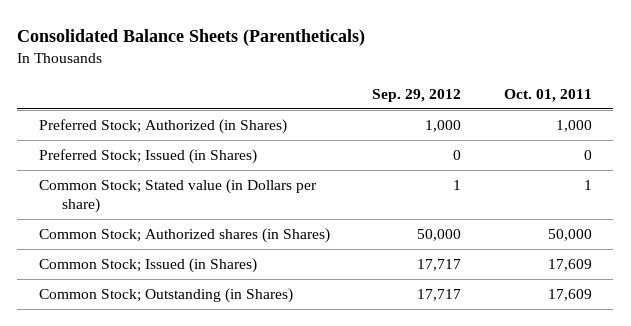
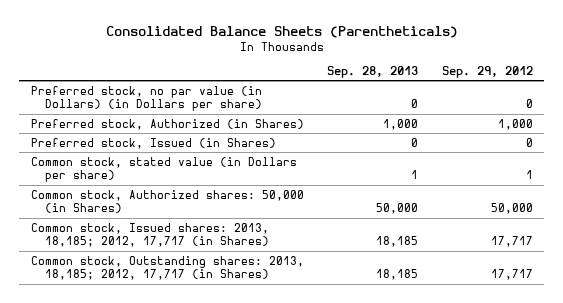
- | Sep. 29, 2012 | Oct. 01, 2011
+ | Sep. 28, 2013 | Sep. 29, 2012
- Preferred Stock; Authorized (in Shares) | 1,000 | 1,000
- Preferred Stock; Issued (in Shares) | 0 | 0
- Common Stock; Stated value (in Dollars per share) | 1 | 1
- Common Stock; Authorized shares (in Shares) | 50,000 | 50,000
- Common Stock; Issued (in Shares) | 17,717 | 17,609
- Common Stock; Outstanding (in Shares) | 17,717 | 17,609
+ Preferred stock, no par value (in Dollars) (in Dollars per share) | 0 | 0
+ Preferred stock, Authorized (in Shares) | 1,000 | 1,000
+ Preferred stock, Issued (in Shares) | 0 | 0
+ Common stock, stated value (in Dollars per share) | 1 | 1
+ Common stock, Authorized shares: 50,000 (in Shares) | 50,000 | 50,000
+ Common stock, Issued shares: 2013, 18,185; 2012, 17,717 (in Shares) | 18,185 | 17,717
+ Common stock, Outstanding shares: 2013, 18,185; 2012, 17,717 (in Shares) | 18,185 | 17,717

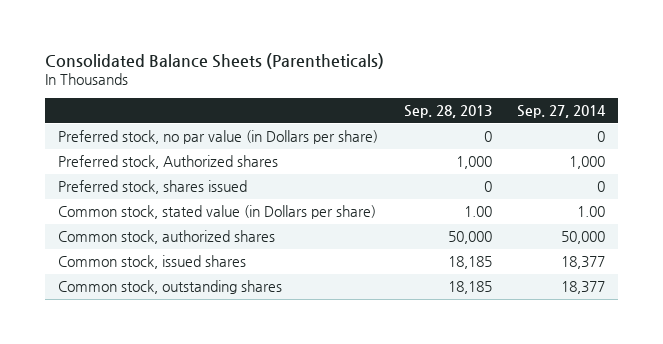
- | Sep. 28, 2013 | Sep. 29, 2012
+ | Sep. 28, 2013 | Sep. 27, 2014
- Preferred stock, no par value (in Dollars) (in Dollars per share) | 0 | 0
- Preferred stock, Authorized (in Shares) | 1,000 | 1,000
- Preferred stock, Issued (in Shares) | 0 | 0
- Common stock, stated value (in Dollars per share) | 1 | 1
- Common stock, Authorized shares: 50,000 (in Shares) | 50,000 | 50,000
- Common stock, Issued shares: 2013, 18,185; 2012, 17,717 (in Shares) | 18,185 | 17,717
- Common stock, Outstanding shares: 2013, 18,185; 2012, 17,717 (in Shares) | 18,185 | 17,717
+ Preferred stock, no par value (in Dollars per share) | 0 | 0
+ Preferred stock, Authorized shares | 1,000 | 1,000
+ Preferred stock, shares issued | 0 | 0
+ Common stock, stated value (in Dollars per share) | 1.00 | 1.00
+ Common stock, authorized shares | 50,000 | 50,000
+ Common stock, issued shares | 18,185 | 18,377
+ Common stock, outstanding shares | 18,185 | 18,377

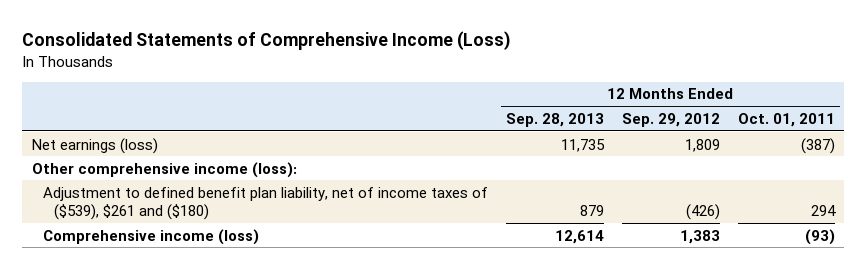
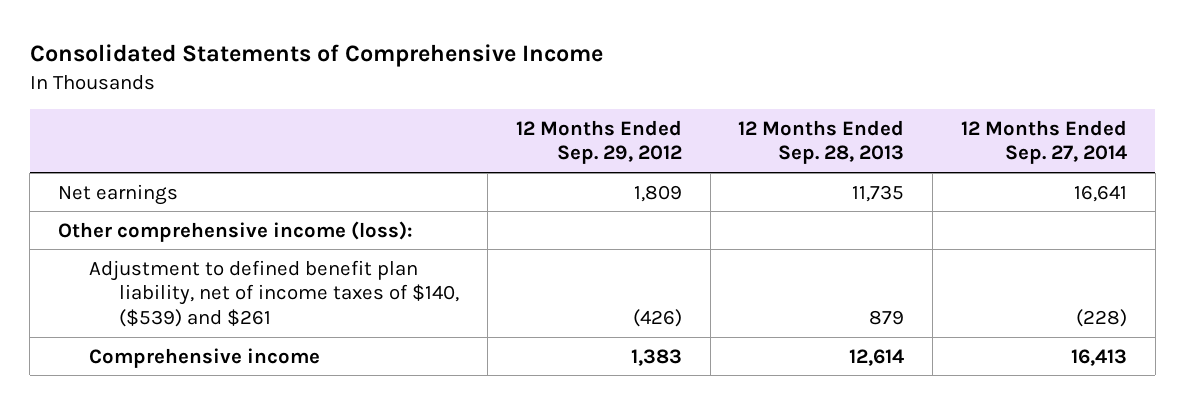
- Consolidated Statements of Comprehensive Income (Loss)
+ Consolidated Statements of Comprehensive Income
- | 12 Months Ended Sep. 28, 2013 | 12 Months Ended Sep. 29, 2012 | 12 Months Ended Oct. 01, 2011
+ | 12 Months Ended Sep. 29, 2012 | 12 Months Ended Sep. 28, 2013 | 12 Months Ended Sep. 27, 2014
- Net earnings (loss) | 11,735 | 1,809 | (387)
+ Net earnings | 1,809 | 11,735 | 16,641
- Adjustment to defined benefit plan liability, net of income taxes of ($539), $261 and ($180) | 879 | (426) | 294
- Comprehensive income (loss) | 12,614 | 1,383 | (93)
+ Adjustment to defined benefit plan liability, net of income taxes of $140, ($539) and $261 | (426) | 879 | (228)
+ Comprehensive income | 1,383 | 12,614 | 16,413

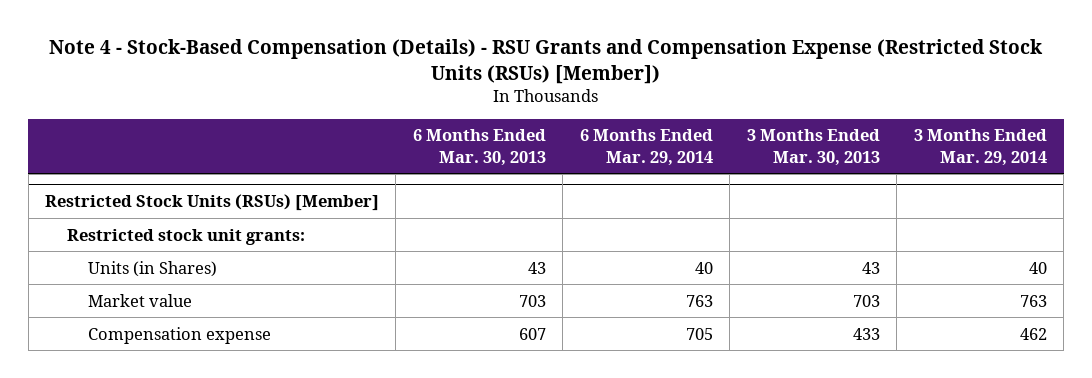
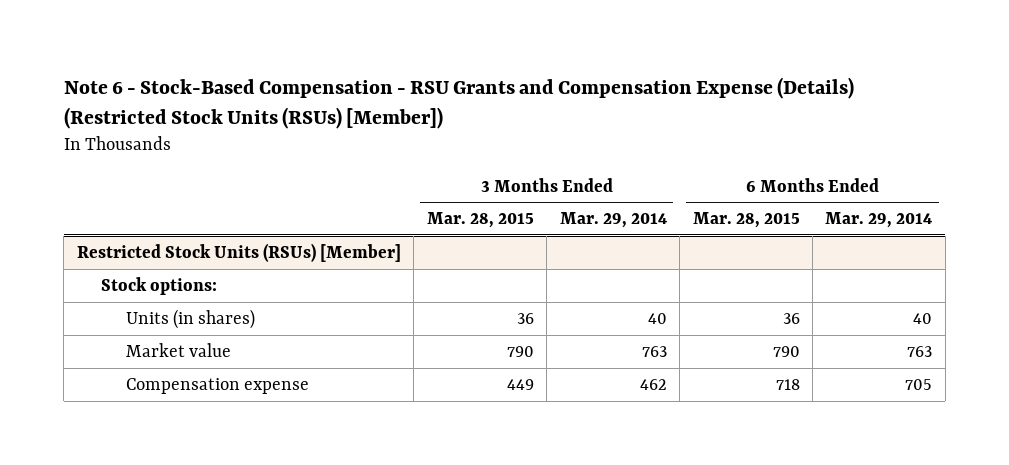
- Note 4 - Stock-Based Compensation (Details) - RSU Grants and Compensation Expense (Restricted Stock Units (RSUs) [Member])
+ Note 6 - Stock-Based Compensation - RSU Grants and Compensation Expense (Details) (Restricted Stock Units (RSUs) [Member])
- | 6 Months Ended Mar. 30, 2013 | 6 Months Ended Mar. 29, 2014 | 3 Months Ended Mar. 30, 2013 | 3 Months Ended Mar. 29, 2014
+ | 3 Months Ended Mar. 28, 2015 | 3 Months Ended Mar. 29, 2014 | 6 Months Ended Mar. 28, 2015 | 6 Months Ended Mar. 29, 2014
@ Restricted Stock Units (RSUs) [Member]
- Restricted stock unit grants:
- Units (in Shares) | 43 | 40 | 43 | 40
+ Stock options:
+ Units (in shares) | 36 | 40 | 36 | 40

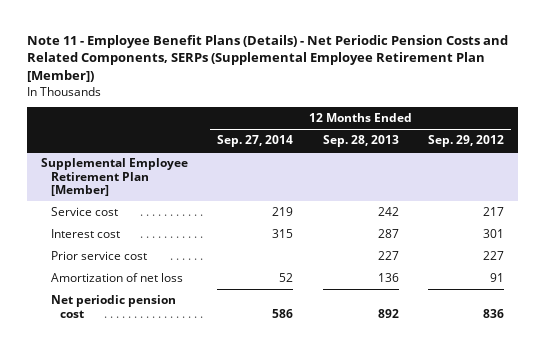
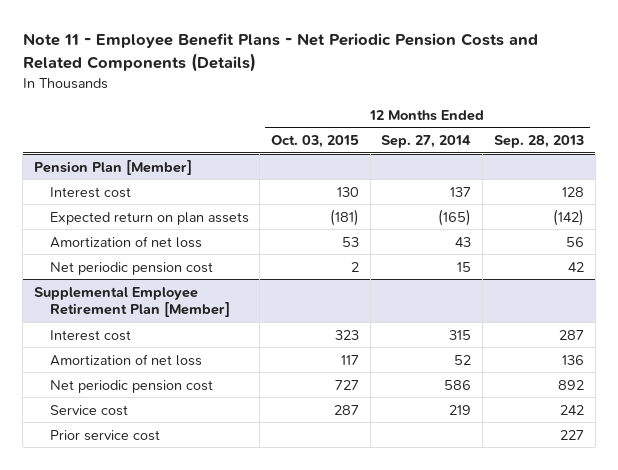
- Note 11 - Employee Benefit Plans (Details) - Net Periodic Pension Costs and Related Components, SERPs (Supplemental Employee Retirement Plan [Member])
+ Note 11 - Employee Benefit Plans - Net Periodic Pension Costs and Related Components (Details)
- | 12 Months Ended Sep. 27, 2014 | 12 Months Ended Sep. 28, 2013 | 12 Months Ended Sep. 29, 2012
+ | 12 Months Ended Oct. 03, 2015 | 12 Months Ended Sep. 27, 2014 | 12 Months Ended Sep. 28, 2013
+ Pension Plan [Member]
+ Interest cost | 130 | 137 | 128
+ Expected return on plan assets | (181) | (165) | (142)
+ Amortization of net loss | 53 | 43 | 56
+ Net periodic pension cost | 2 | 15 | 42
@ Supplemental Employee Retirement Plan [Member]
moved down: Service cost | 287 | 219 | 242
moved down: Prior service cost | | | 227

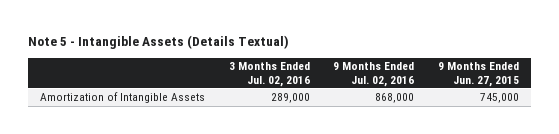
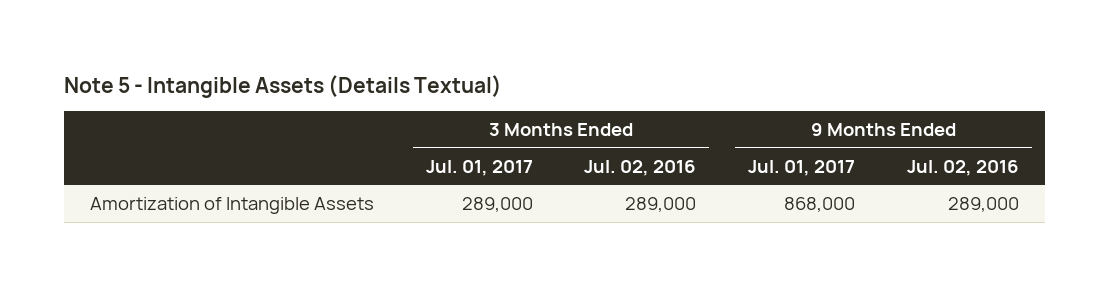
- | 3 Months Ended Jul. 02, 2016 | 9 Months Ended Jul. 02, 2016 | 9 Months Ended Jun. 27, 2015
+ | 3 Months Ended Jul. 01, 2017 | 3 Months Ended Jul. 02, 2016 | 9 Months Ended Jul. 01, 2017 | 9 Months Ended Jul. 02, 2016
- Amortization of Intangible Assets | 289,000 | 868,000 | 745,000
+ Amortization of Intangible Assets | 289,000 | 289,000 | 868,000 | 289,000

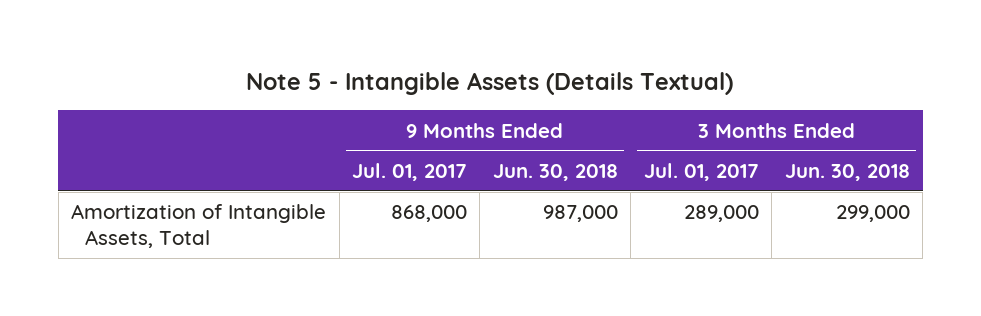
- | 3 Months Ended Jul. 01, 2017 | 3 Months Ended Jul. 02, 2016 | 9 Months Ended Jul. 01, 2017 | 9 Months Ended Jul. 02, 2016
+ | 9 Months Ended Jul. 01, 2017 | 9 Months Ended Jun. 30, 2018 | 3 Months Ended Jul. 01, 2017 | 3 Months Ended Jun. 30, 2018
- Amortization of Intangible Assets | 289,000 | 289,000 | 868,000 | 289,000
+ Amortization of Intangible Assets, Total | 868,000 | 987,000 | 289,000 | 299,000

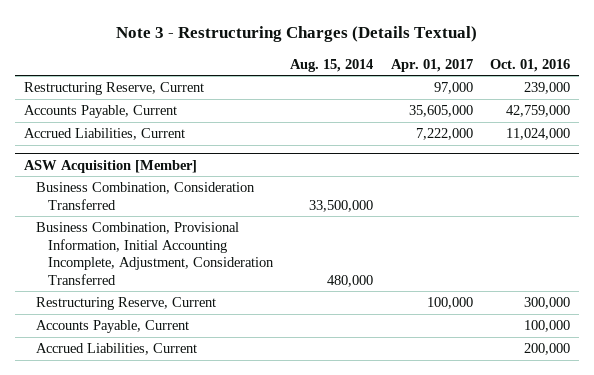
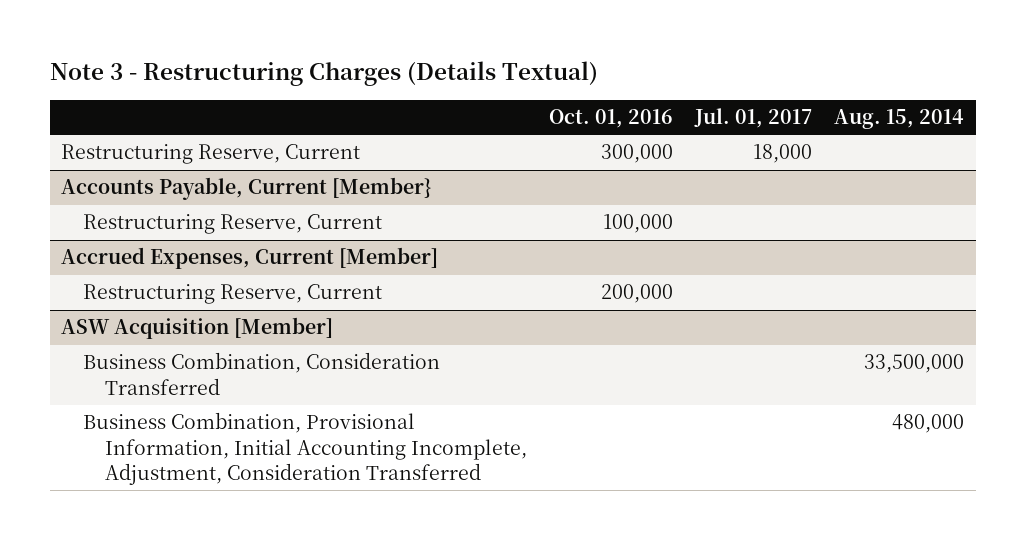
- | Aug. 15, 2014 | Apr. 01, 2017 | Oct. 01, 2016
+ | Oct. 01, 2016 | Jul. 01, 2017 | Aug. 15, 2014
- Restructuring Reserve, Current | | 97,000 | 239,000
- Accounts Payable, Current | | 35,605,000 | 42,759,000
- Accrued Liabilities, Current | | 7,222,000 | 11,024,000
+ Restructuring Reserve, Current | 300,000 | 18,000 |
+ Accounts Payable, Current [Member}
+ Restructuring Reserve, Current | 100,000 | |
+ Accrued Expenses, Current [Member]
+ Restructuring Reserve, Current | 200,000 | |
@ ASW Acquisition [Member]
- Restructuring Reserve, Current | | 100,000 | 300,000
- Accounts Payable, Current | | | 100,000
- Accrued Liabilities, Current | | | 200,000

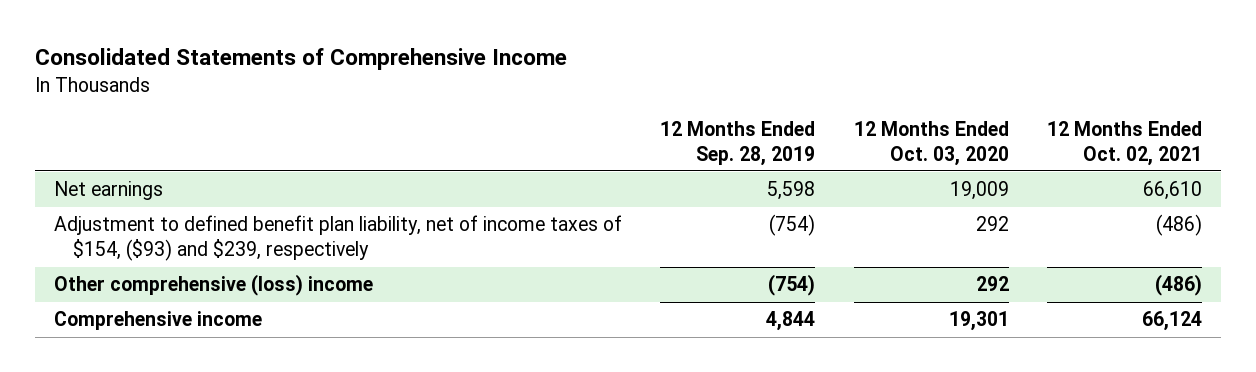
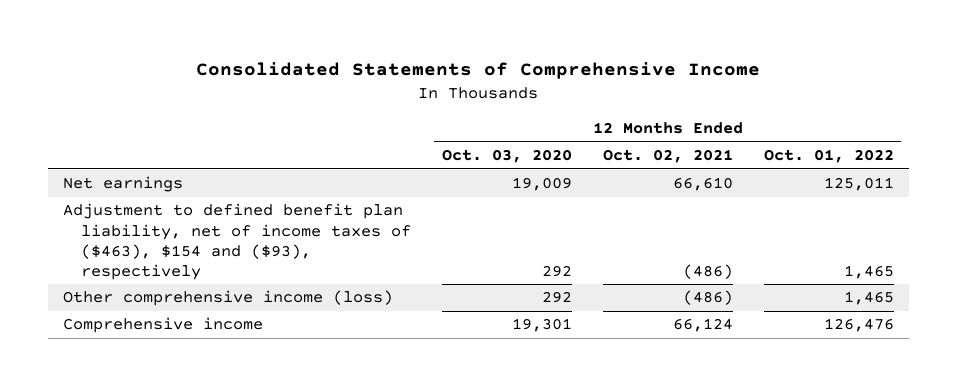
- | 12 Months Ended Sep. 28, 2019 | 12 Months Ended Oct. 03, 2020 | 12 Months Ended Oct. 02, 2021
+ | 12 Months Ended Oct. 03, 2020 | 12 Months Ended Oct. 02, 2021 | 12 Months Ended Oct. 01, 2022
- Adjustment to defined benefit plan liability, net of income taxes of $154, ($93) and $239, respectively | (754) | 292 | (486)
- Other comprehensive (loss) income | (754) | 292 | (486)
+ Adjustment to defined benefit plan liability, net of income taxes of ($463), $154 and ($93), respectively | 292 | (486) | 1,465
+ Other comprehensive income (loss) | 292 | (486) | 1,465

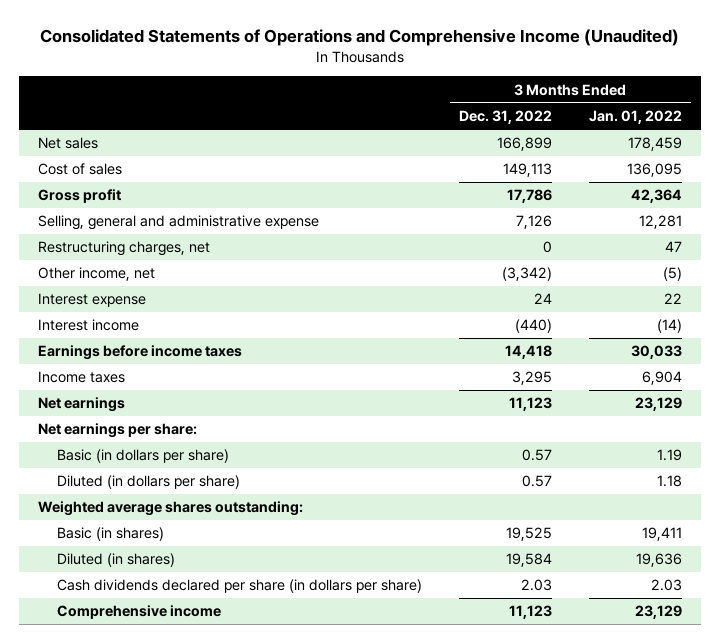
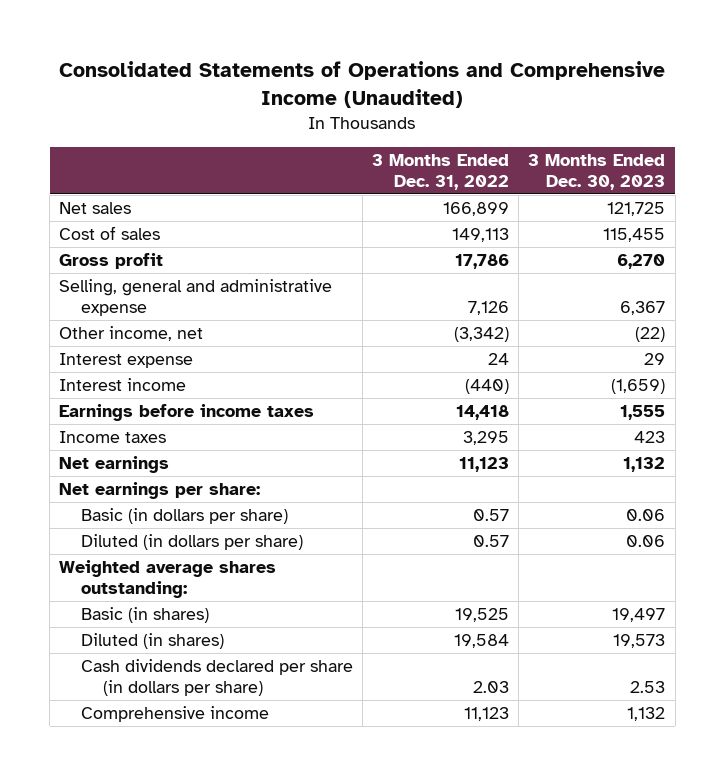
- | 3 Months Ended Dec. 31, 2022 | 3 Months Ended Jan. 01, 2022
+ | 3 Months Ended Dec. 31, 2022 | 3 Months Ended Dec. 30, 2023
- Restructuring charges, net | 0 | 47

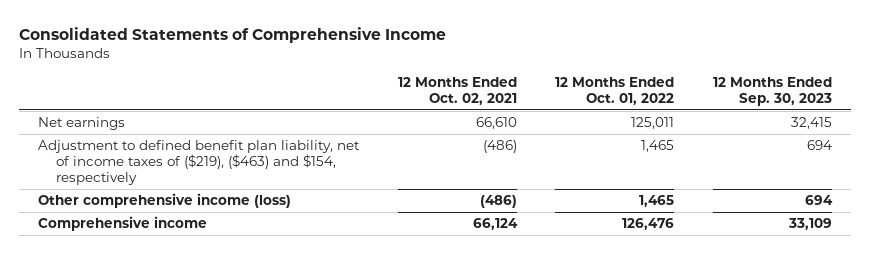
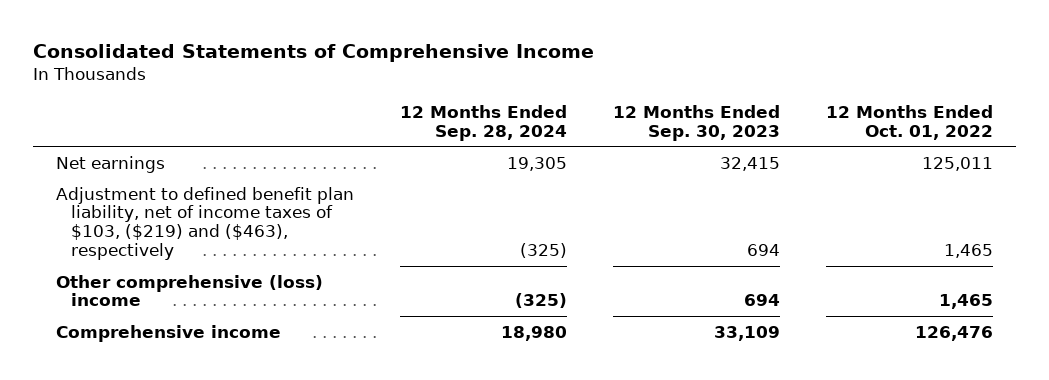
- | 12 Months Ended Oct. 02, 2021 | 12 Months Ended Oct. 01, 2022 | 12 Months Ended Sep. 30, 2023
+ | 12 Months Ended Sep. 28, 2024 | 12 Months Ended Sep. 30, 2023 | 12 Months Ended Oct. 01, 2022
- Adjustment to defined benefit plan liability, net of income taxes of ($219), ($463) and $154, respectively | (486) | 1,465 | 694
- Other comprehensive income (loss) | (486) | 1,465 | 694
+ Adjustment to defined benefit plan liability, net of income taxes of $103, ($219) and ($463), respectively | (325) | 694 | 1,465
+ Other comprehensive (loss) income | (325) | 694 | 1,465

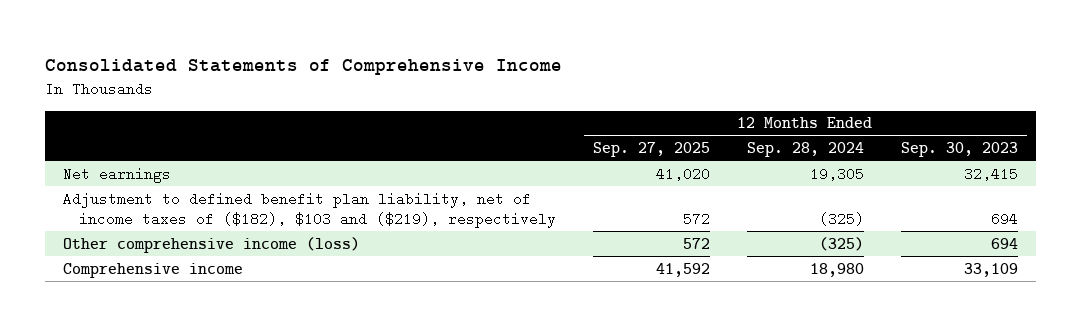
- | 12 Months Ended Sep. 28, 2024 | 12 Months Ended Sep. 30, 2023 | 12 Months Ended Oct. 01, 2022
+ | 12 Months Ended Sep. 27, 2025 | 12 Months Ended Sep. 28, 2024 | 12 Months Ended Sep. 30, 2023
- Adjustment to defined benefit plan liability, net of income taxes of $103, ($219) and ($463), respectively | (325) | 694 | 1,465
- Other comprehensive (loss) income | (325) | 694 | 1,465
+ Adjustment to defined benefit plan liability, net of income taxes of ($182), $103 and ($219), respectively | 572 | (325) | 694
+ Other comprehensive income (loss) | 572 | (325) | 694

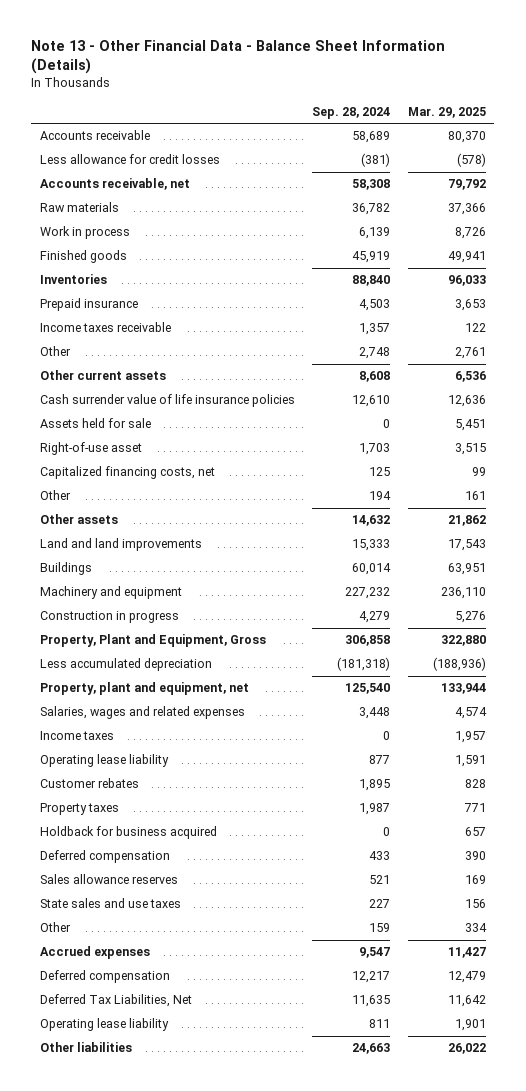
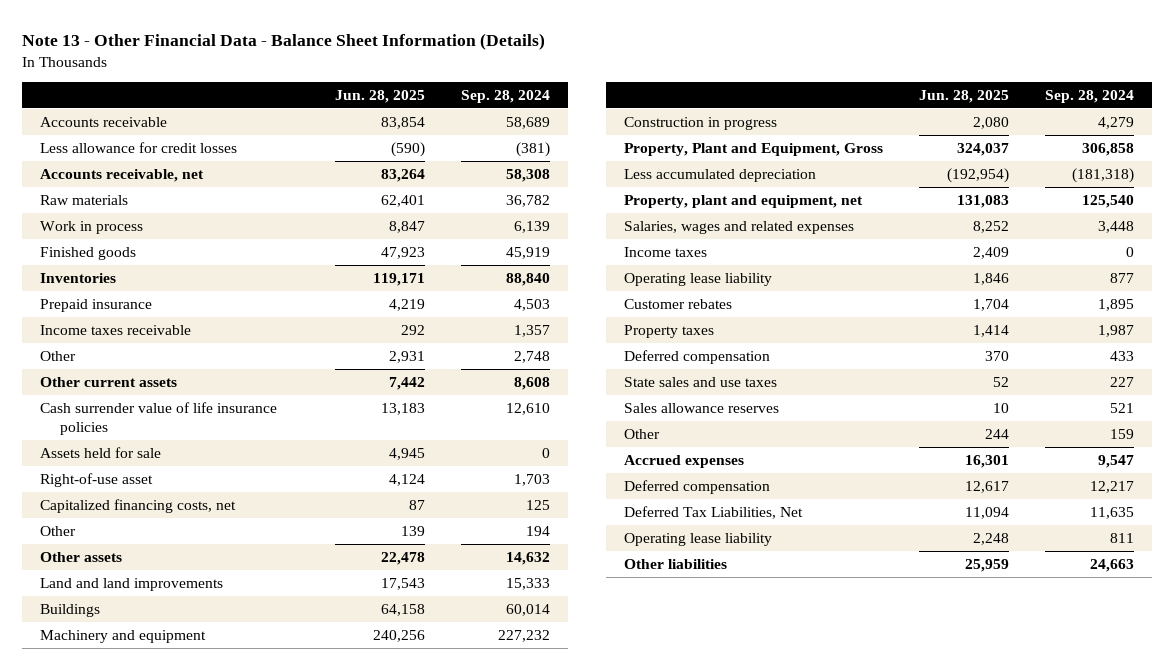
- | Sep. 28, 2024 | Mar. 29, 2025
+ | Jun. 28, 2025 | Sep. 28, 2024
- Holdback for business acquired | 0 | 657
moved down: Sales allowance reserves | 10 | 521

